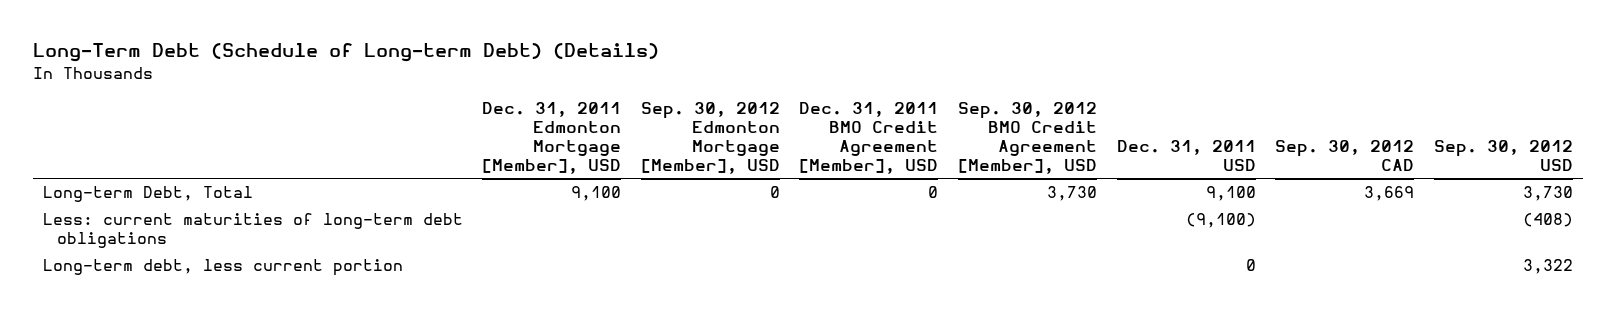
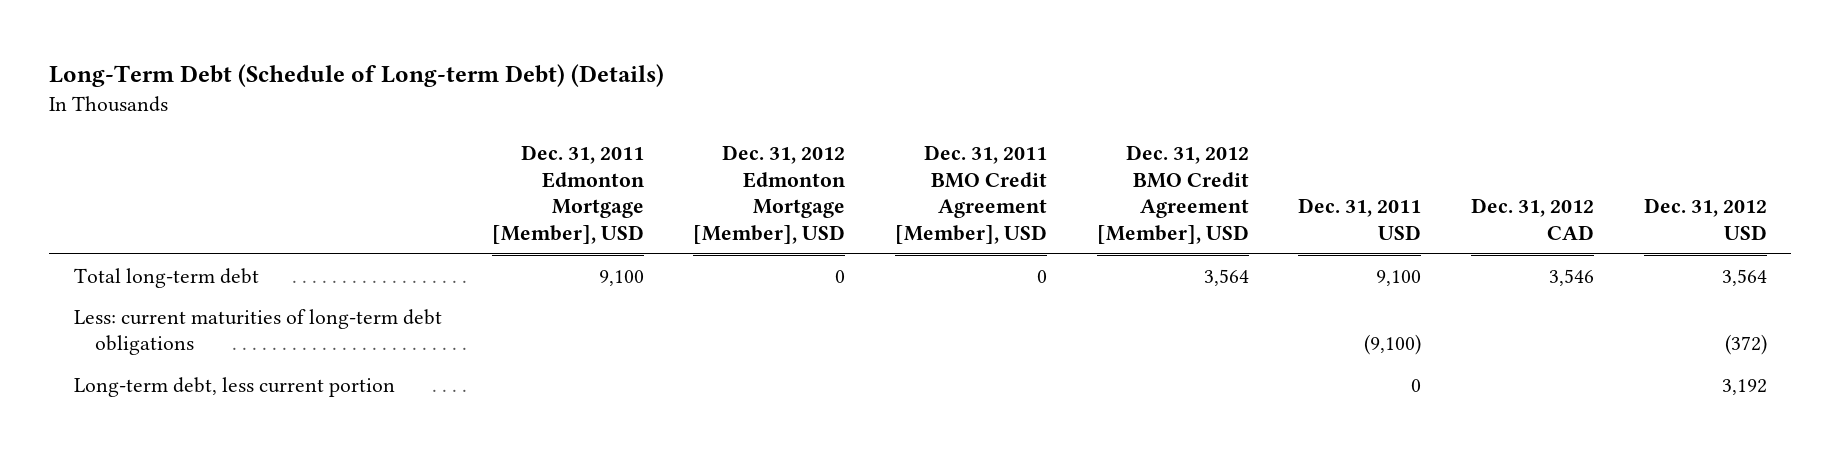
- | Dec. 31, 2011 Edmonton Mortgage [Member], USD | Sep. 30, 2012 Edmonton Mortgage [Member], USD | Dec. 31, 2011 BMO Credit Agreement [Member], USD | Sep. 30, 2012 BMO Credit Agreement [Member], USD | Dec. 31, 2011 USD | Sep. 30, 2012 CAD | Sep. 30, 2012 USD
+ | Dec. 31, 2011 Edmonton Mortgage [Member], USD | Dec. 31, 2012 Edmonton Mortgage [Member], USD | Dec. 31, 2011 BMO Credit Agreement [Member], USD | Dec. 31, 2012 BMO Credit Agreement [Member], USD | Dec. 31, 2011 USD | Dec. 31, 2012 CAD | Dec. 31, 2012 USD
- Long-term Debt, Total | 9,100 | 0 | 0 | 3,730 | 9,100 | 3,669 | 3,730
+ Total long-term debt | 9,100 | 0 | 0 | 3,564 | 9,100 | 3,546 | 3,564

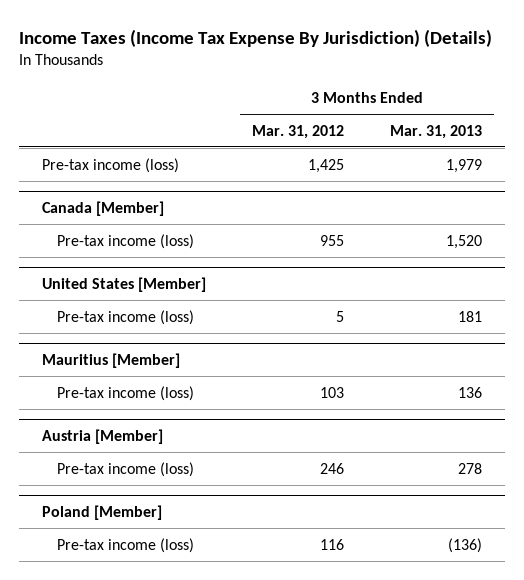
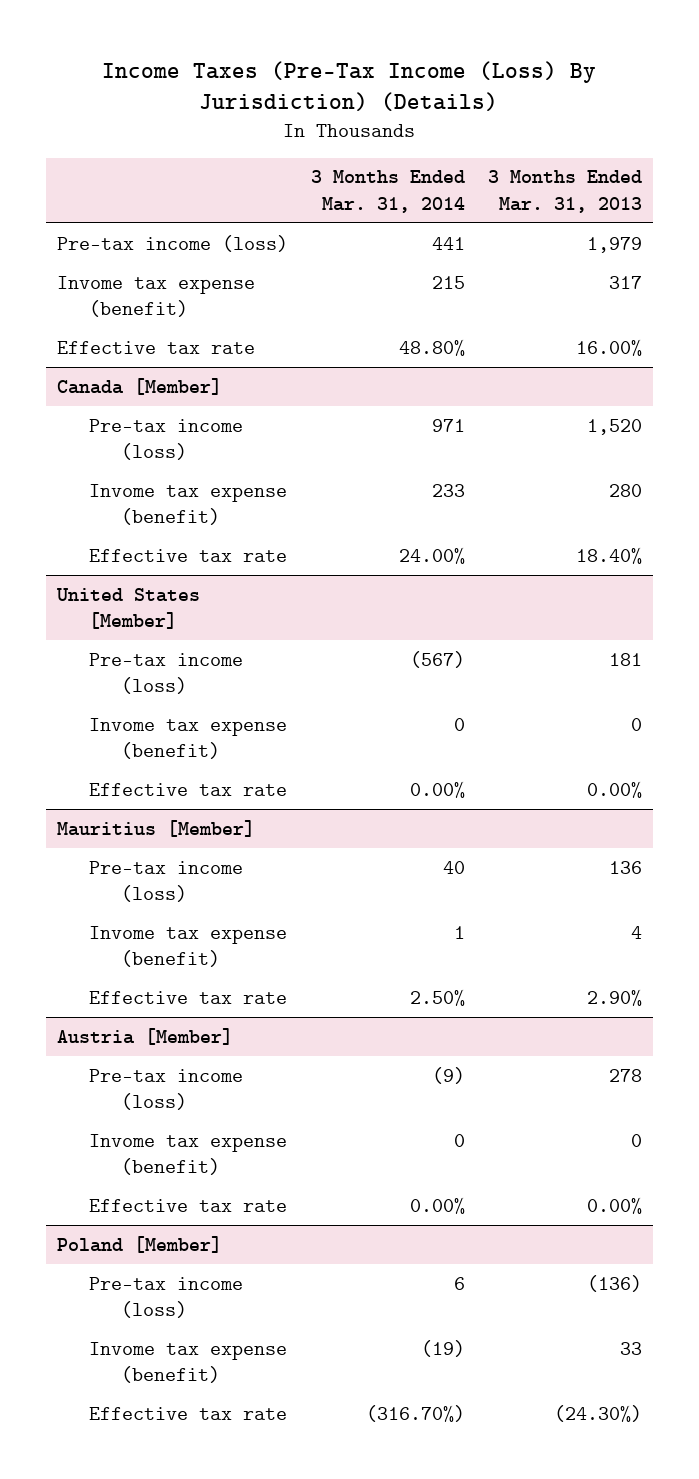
- Income Taxes (Income Tax Expense By Jurisdiction) (Details)
+ Income Taxes (Pre-Tax Income (Loss) By Jurisdiction) (Details)
- | 3 Months Ended Mar. 31, 2012 | 3 Months Ended Mar. 31, 2013
+ | 3 Months Ended Mar. 31, 2014 | 3 Months Ended Mar. 31, 2013
+ Invome tax expense (benefit) | 215 | 317
+ Effective tax rate | 48.80% | 16.00%
@ Canada [Member]
+ Invome tax expense (benefit) | 233 | 280
+ Effective tax rate | 24.00% | 18.40%
@ United States [Member]
+ Invome tax expense (benefit) | 0 | 0
+ Effective tax rate | 0.00% | 0.00%
@ Mauritius [Member]
+ Invome tax expense (benefit) | 1 | 4
+ Effective tax rate | 2.50% | 2.90%
@ Austria [Member]
+ Invome tax expense (benefit) | 0 | 0
+ Effective tax rate | 0.00% | 0.00%
@ Poland [Member]
+ Invome tax expense (benefit) | (19) | 33
+ Effective tax rate | (316.70%) | (24.30%)

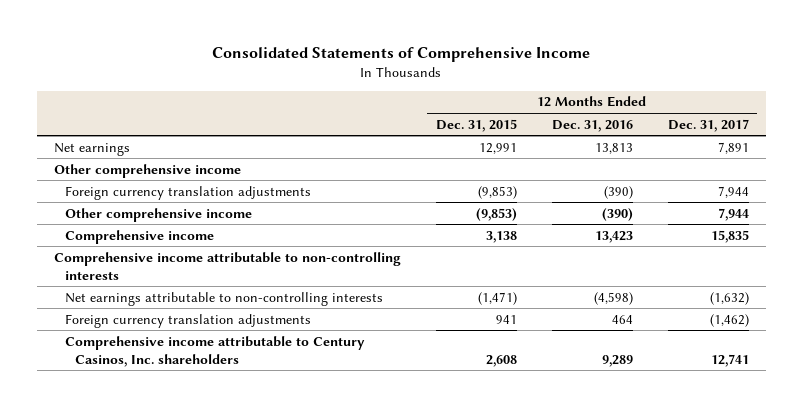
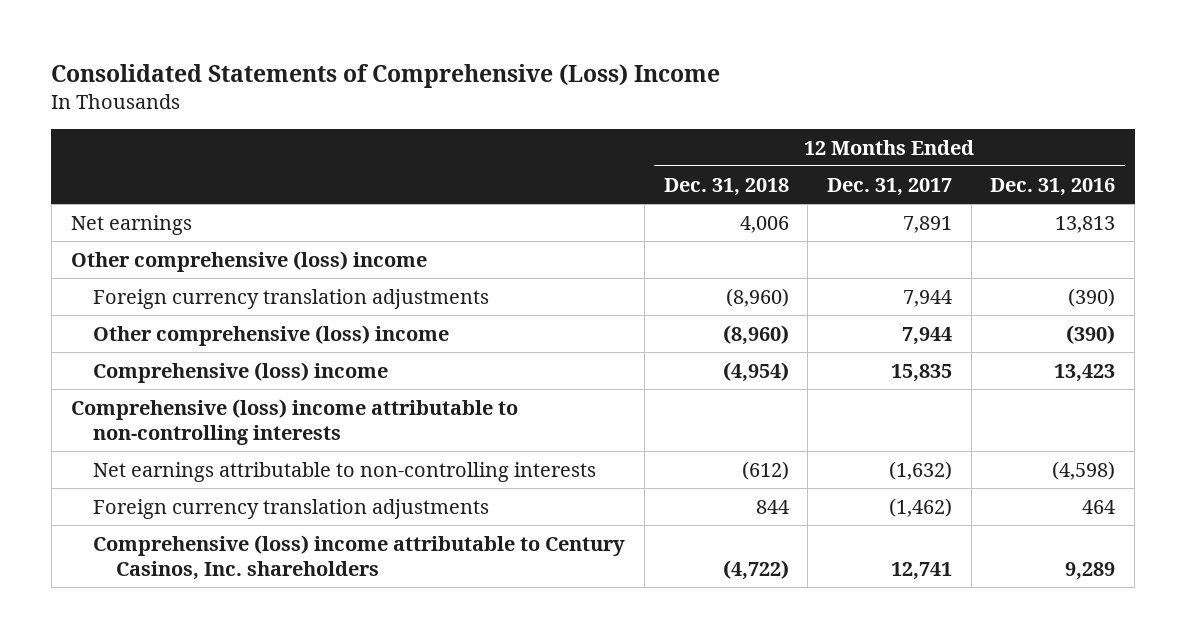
- Consolidated Statements of Comprehensive Income
+ Consolidated Statements of Comprehensive (Loss) Income
- | 12 Months Ended Dec. 31, 2015 | 12 Months Ended Dec. 31, 2016 | 12 Months Ended Dec. 31, 2017
+ | 12 Months Ended Dec. 31, 2018 | 12 Months Ended Dec. 31, 2017 | 12 Months Ended Dec. 31, 2016
- Other comprehensive income
+ Other comprehensive (loss) income
- Other comprehensive income | (9,853) | (390) | 7,944
- Comprehensive income | 3,138 | 13,423 | 15,835
- Comprehensive income attributable to non-controlling interests
+ Other comprehensive (loss) income | (8,960) | 7,944 | (390)
+ Comprehensive (loss) income | (4,954) | 15,835 | 13,423
+ Comprehensive (loss) income attributable to non-controlling interests
- Comprehensive income attributable to Century Casinos, Inc. shareholders | 2,608 | 9,289 | 12,741
+ Comprehensive (loss) income attributable to Century Casinos, Inc. shareholders | (4,722) | 12,741 | 9,289

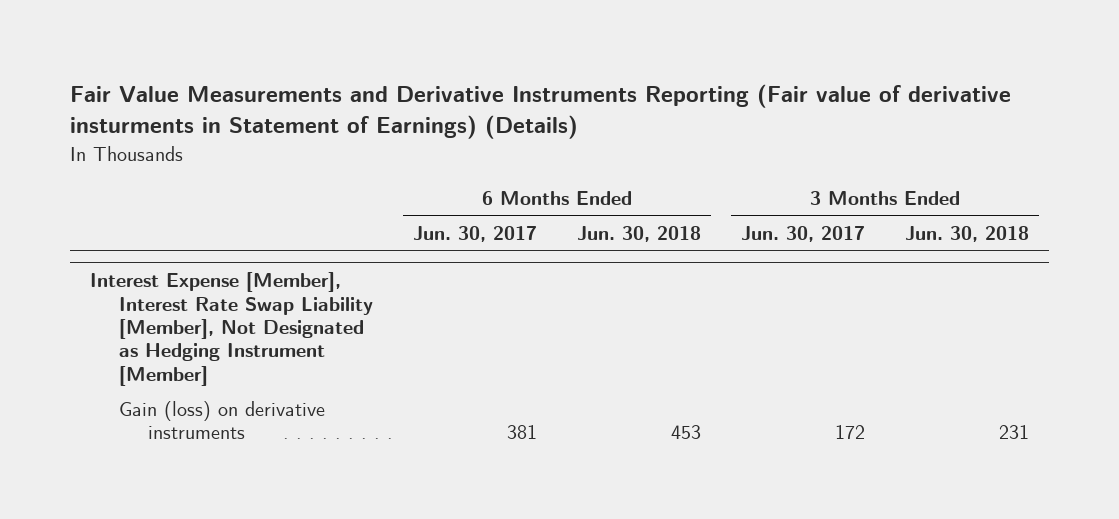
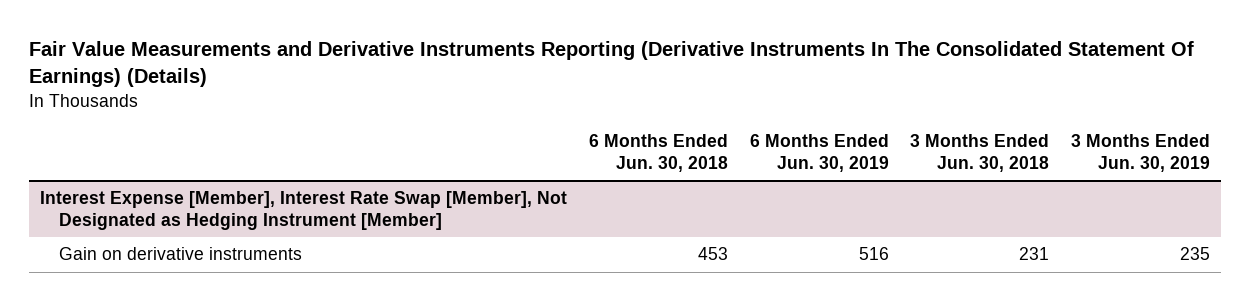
- Fair Value Measurements and Derivative Instruments Reporting (Fair value of derivative insturments in Statement of Earnings) (Details)
+ Fair Value Measurements and Derivative Instruments Reporting (Derivative Instruments In The Consolidated Statement Of Earnings) (Details)
- | 6 Months Ended Jun. 30, 2017 | 6 Months Ended Jun. 30, 2018 | 3 Months Ended Jun. 30, 2017 | 3 Months Ended Jun. 30, 2018
+ | 6 Months Ended Jun. 30, 2018 | 6 Months Ended Jun. 30, 2019 | 3 Months Ended Jun. 30, 2018 | 3 Months Ended Jun. 30, 2019
- Interest Expense [Member], Interest Rate Swap Liability [Member], Not Designated as Hedging Instrument [Member]
- Gain (loss) on derivative instruments | 381 | 453 | 172 | 231
+ Interest Expense [Member], Interest Rate Swap [Member], Not Designated as Hedging Instrument [Member]
+ Gain on derivative instruments | 453 | 516 | 231 | 235

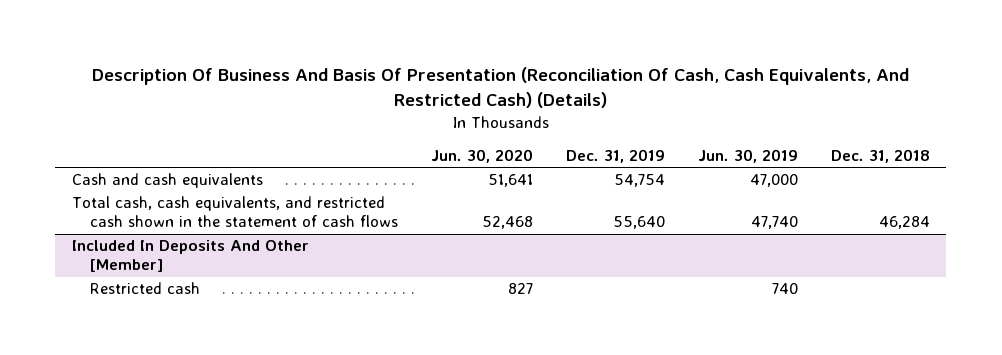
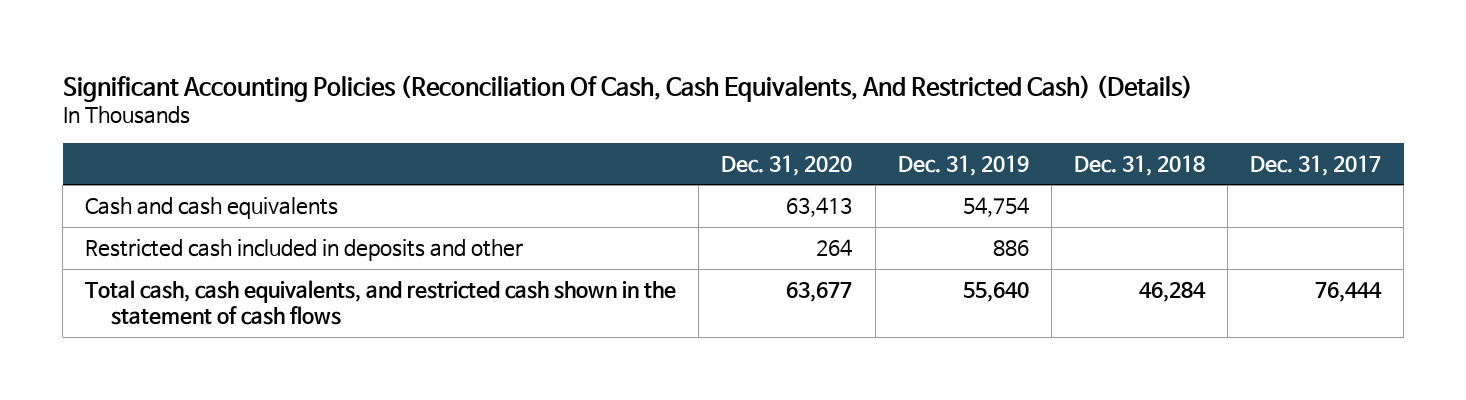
- Description Of Business And Basis Of Presentation (Reconciliation Of Cash, Cash Equivalents, And Restricted Cash) (Details)
+ Significant Accounting Policies (Reconciliation Of Cash, Cash Equivalents, And Restricted Cash) (Details)
- | Jun. 30, 2020 | Dec. 31, 2019 | Jun. 30, 2019 | Dec. 31, 2018
+ | Dec. 31, 2020 | Dec. 31, 2019 | Dec. 31, 2018 | Dec. 31, 2017
+ Restricted cash included in deposits and other | 264 | 886 | |
- Included In Deposits And Other [Member]
- Restricted cash | 827 | | 740 |

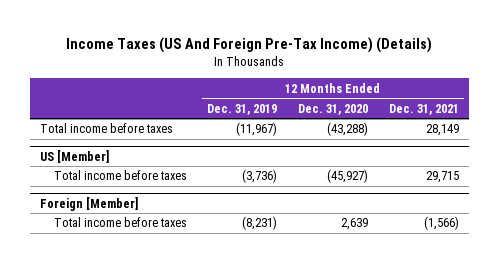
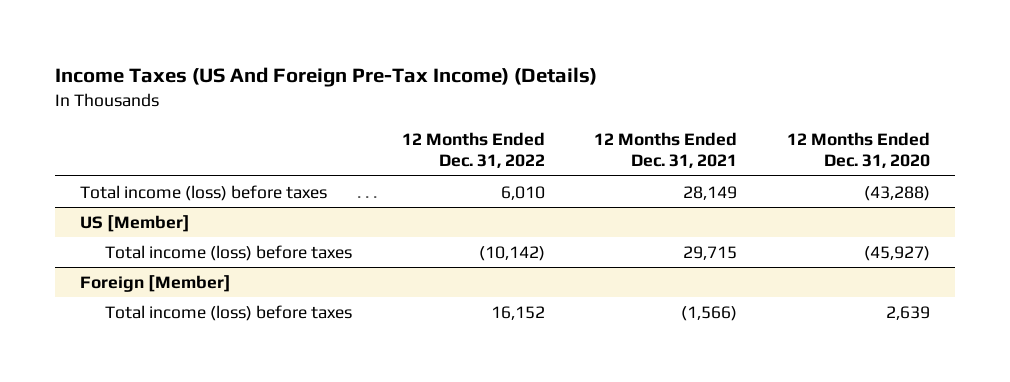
- | 12 Months Ended Dec. 31, 2019 | 12 Months Ended Dec. 31, 2020 | 12 Months Ended Dec. 31, 2021
+ | 12 Months Ended Dec. 31, 2022 | 12 Months Ended Dec. 31, 2021 | 12 Months Ended Dec. 31, 2020
- Total income before taxes | (11,967) | (43,288) | 28,149
+ Total income (loss) before taxes | 6,010 | 28,149 | (43,288)
@ US [Member]
- Total income before taxes | (3,736) | (45,927) | 29,715
+ Total income (loss) before taxes | (10,142) | 29,715 | (45,927)
@ Foreign [Member]
- Total income before taxes | (8,231) | 2,639 | (1,566)
+ Total income (loss) before taxes | 16,152 | (1,566) | 2,639

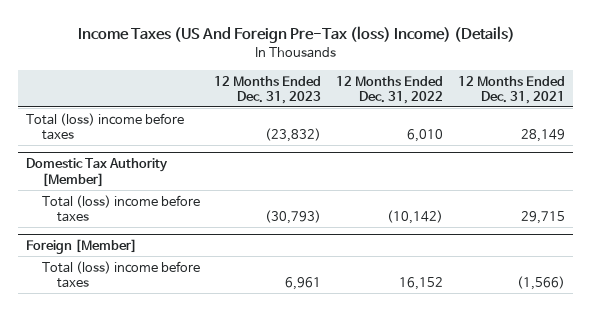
- Income Taxes (US And Foreign Pre-Tax Income) (Details)
+ Income Taxes (US And Foreign Pre-Tax (loss) Income) (Details)
- | 12 Months Ended Dec. 31, 2022 | 12 Months Ended Dec. 31, 2021 | 12 Months Ended Dec. 31, 2020
+ | 12 Months Ended Dec. 31, 2023 | 12 Months Ended Dec. 31, 2022 | 12 Months Ended Dec. 31, 2021
- Total income (loss) before taxes | 6,010 | 28,149 | (43,288)
- US [Member]
- Total income (loss) before taxes | (10,142) | 29,715 | (45,927)
+ Total (loss) income before taxes | (23,832) | 6,010 | 28,149
+ Domestic Tax Authority [Member]
+ Total (loss) income before taxes | (30,793) | (10,142) | 29,715
@ Foreign [Member]
- Total income (loss) before taxes | 16,152 | (1,566) | 2,639
+ Total (loss) income before taxes | 6,961 | 16,152 | (1,566)

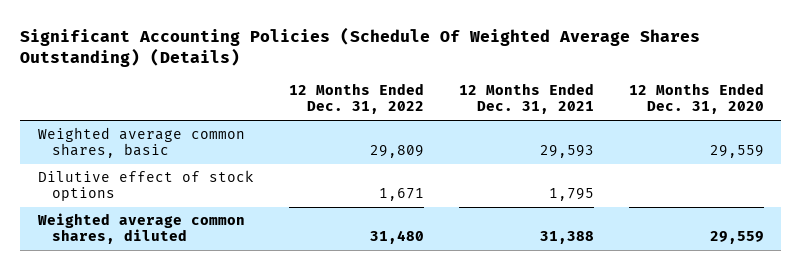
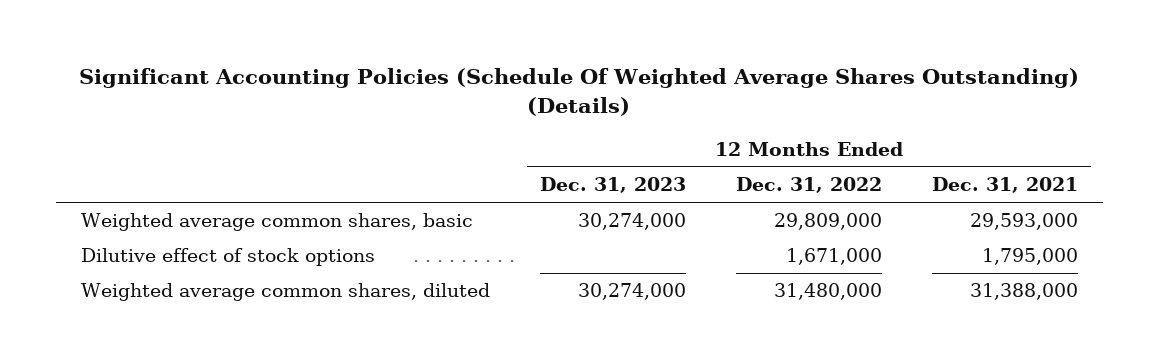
- | 12 Months Ended Dec. 31, 2022 | 12 Months Ended Dec. 31, 2021 | 12 Months Ended Dec. 31, 2020
+ | 12 Months Ended Dec. 31, 2023 | 12 Months Ended Dec. 31, 2022 | 12 Months Ended Dec. 31, 2021
- Weighted average common shares, basic | 29,809 | 29,593 | 29,559
- Dilutive effect of stock options | 1,671 | 1,795 |
- Weighted average common shares, diluted | 31,480 | 31,388 | 29,559
+ Weighted average common shares, basic | 30,274,000 | 29,809,000 | 29,593,000
+ Dilutive effect of stock options | | 1,671,000 | 1,795,000
+ Weighted average common shares, diluted | 30,274,000 | 31,480,000 | 31,388,000

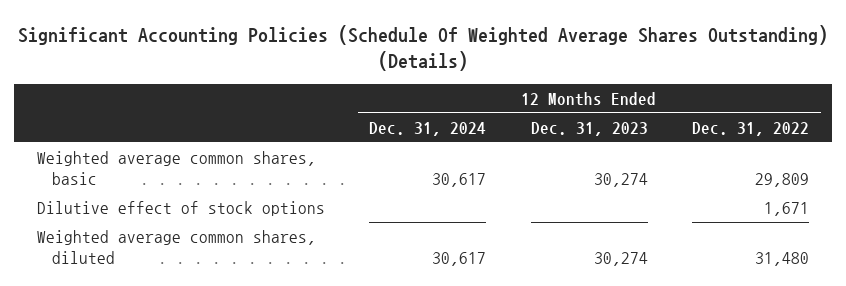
- | 12 Months Ended Dec. 31, 2023 | 12 Months Ended Dec. 31, 2022 | 12 Months Ended Dec. 31, 2021
+ | 12 Months Ended Dec. 31, 2024 | 12 Months Ended Dec. 31, 2023 | 12 Months Ended Dec. 31, 2022
- Weighted average common shares, basic | 30,274,000 | 29,809,000 | 29,593,000
- Dilutive effect of stock options | | 1,671,000 | 1,795,000
- Weighted average common shares, diluted | 30,274,000 | 31,480,000 | 31,388,000
+ Weighted average common shares, basic | 30,617 | 30,274 | 29,809
+ Dilutive effect of stock options | | | 1,671
+ Weighted average common shares, diluted | 30,617 | 30,274 | 31,480

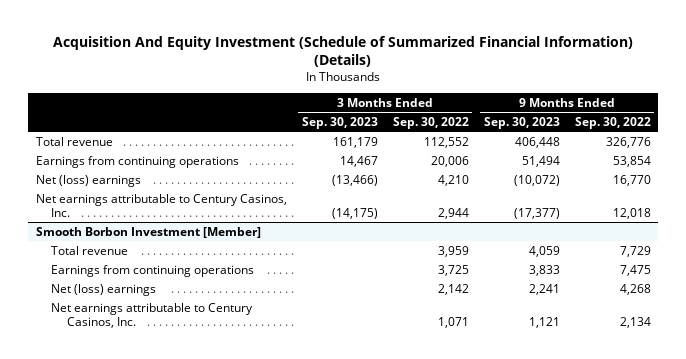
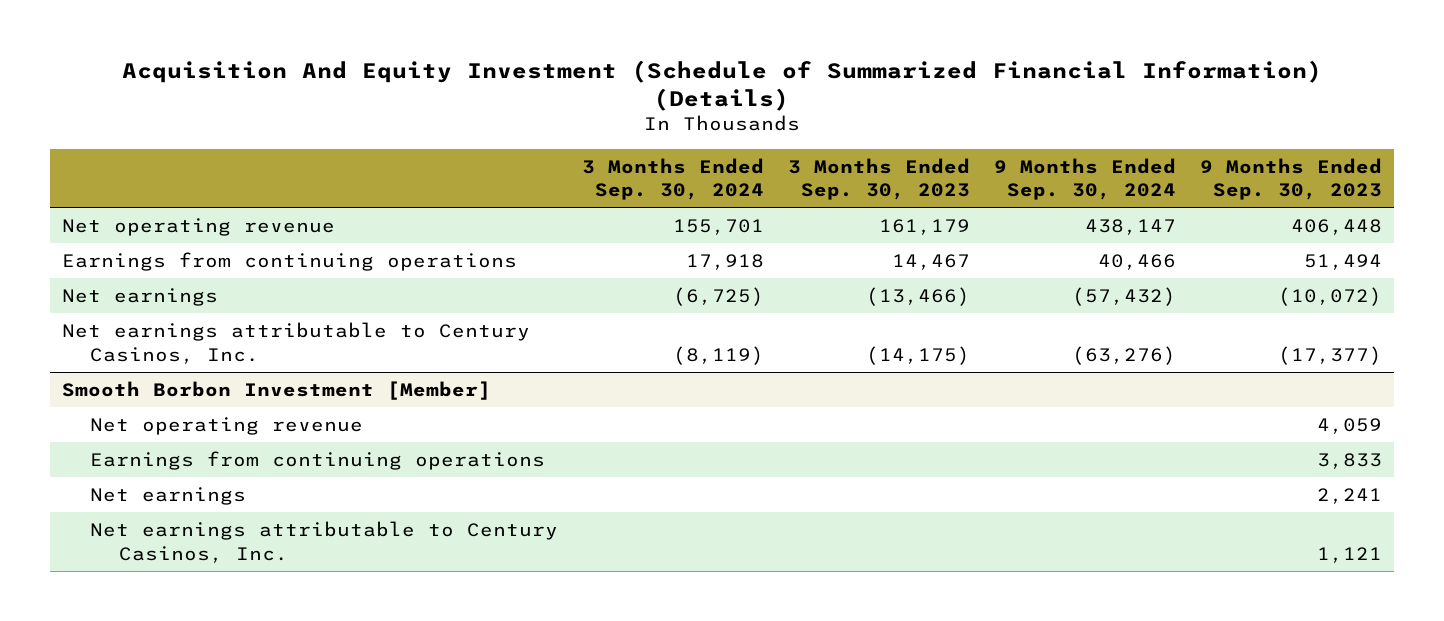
- | 3 Months Ended Sep. 30, 2023 | 3 Months Ended Sep. 30, 2022 | 9 Months Ended Sep. 30, 2023 | 9 Months Ended Sep. 30, 2022
+ | 3 Months Ended Sep. 30, 2024 | 3 Months Ended Sep. 30, 2023 | 9 Months Ended Sep. 30, 2024 | 9 Months Ended Sep. 30, 2023
- Total revenue | 161,179 | 112,552 | 406,448 | 326,776
+ Net operating revenue | 155,701 | 161,179 | 438,147 | 406,448
- Net (loss) earnings | (13,466) | 4,210 | (10,072) | 16,770
+ Net earnings | (6,725) | (13,466) | (57,432) | (10,072)
@ Smooth Borbon Investment [Member]
- Total revenue | | 3,959 | 4,059 | 7,729
+ Net operating revenue | | | | 4,059
- Net (loss) earnings | | 2,142 | 2,241 | 4,268
+ Net earnings | | | | 2,241

